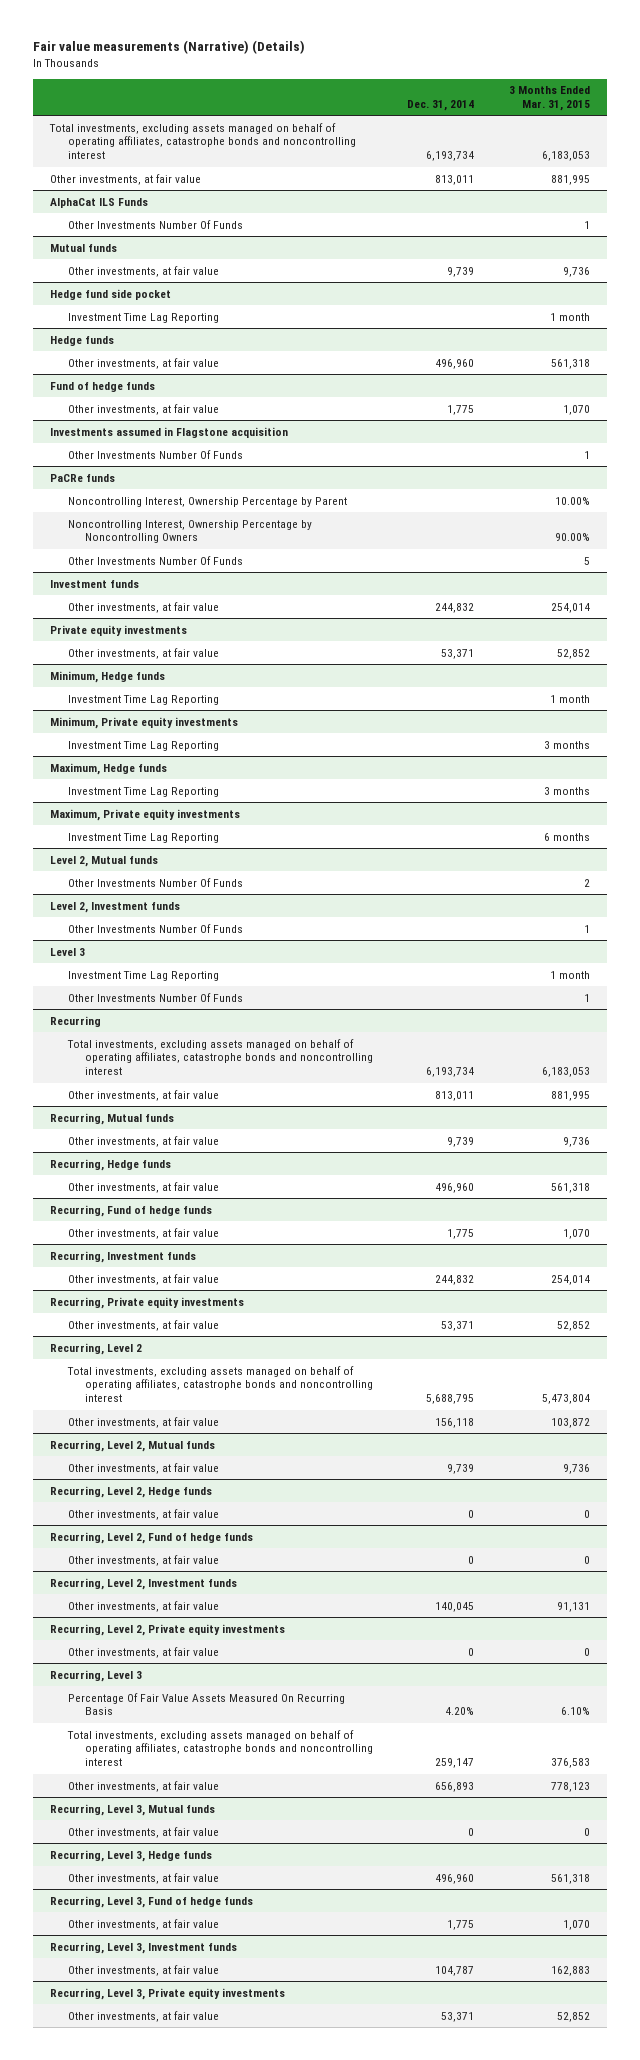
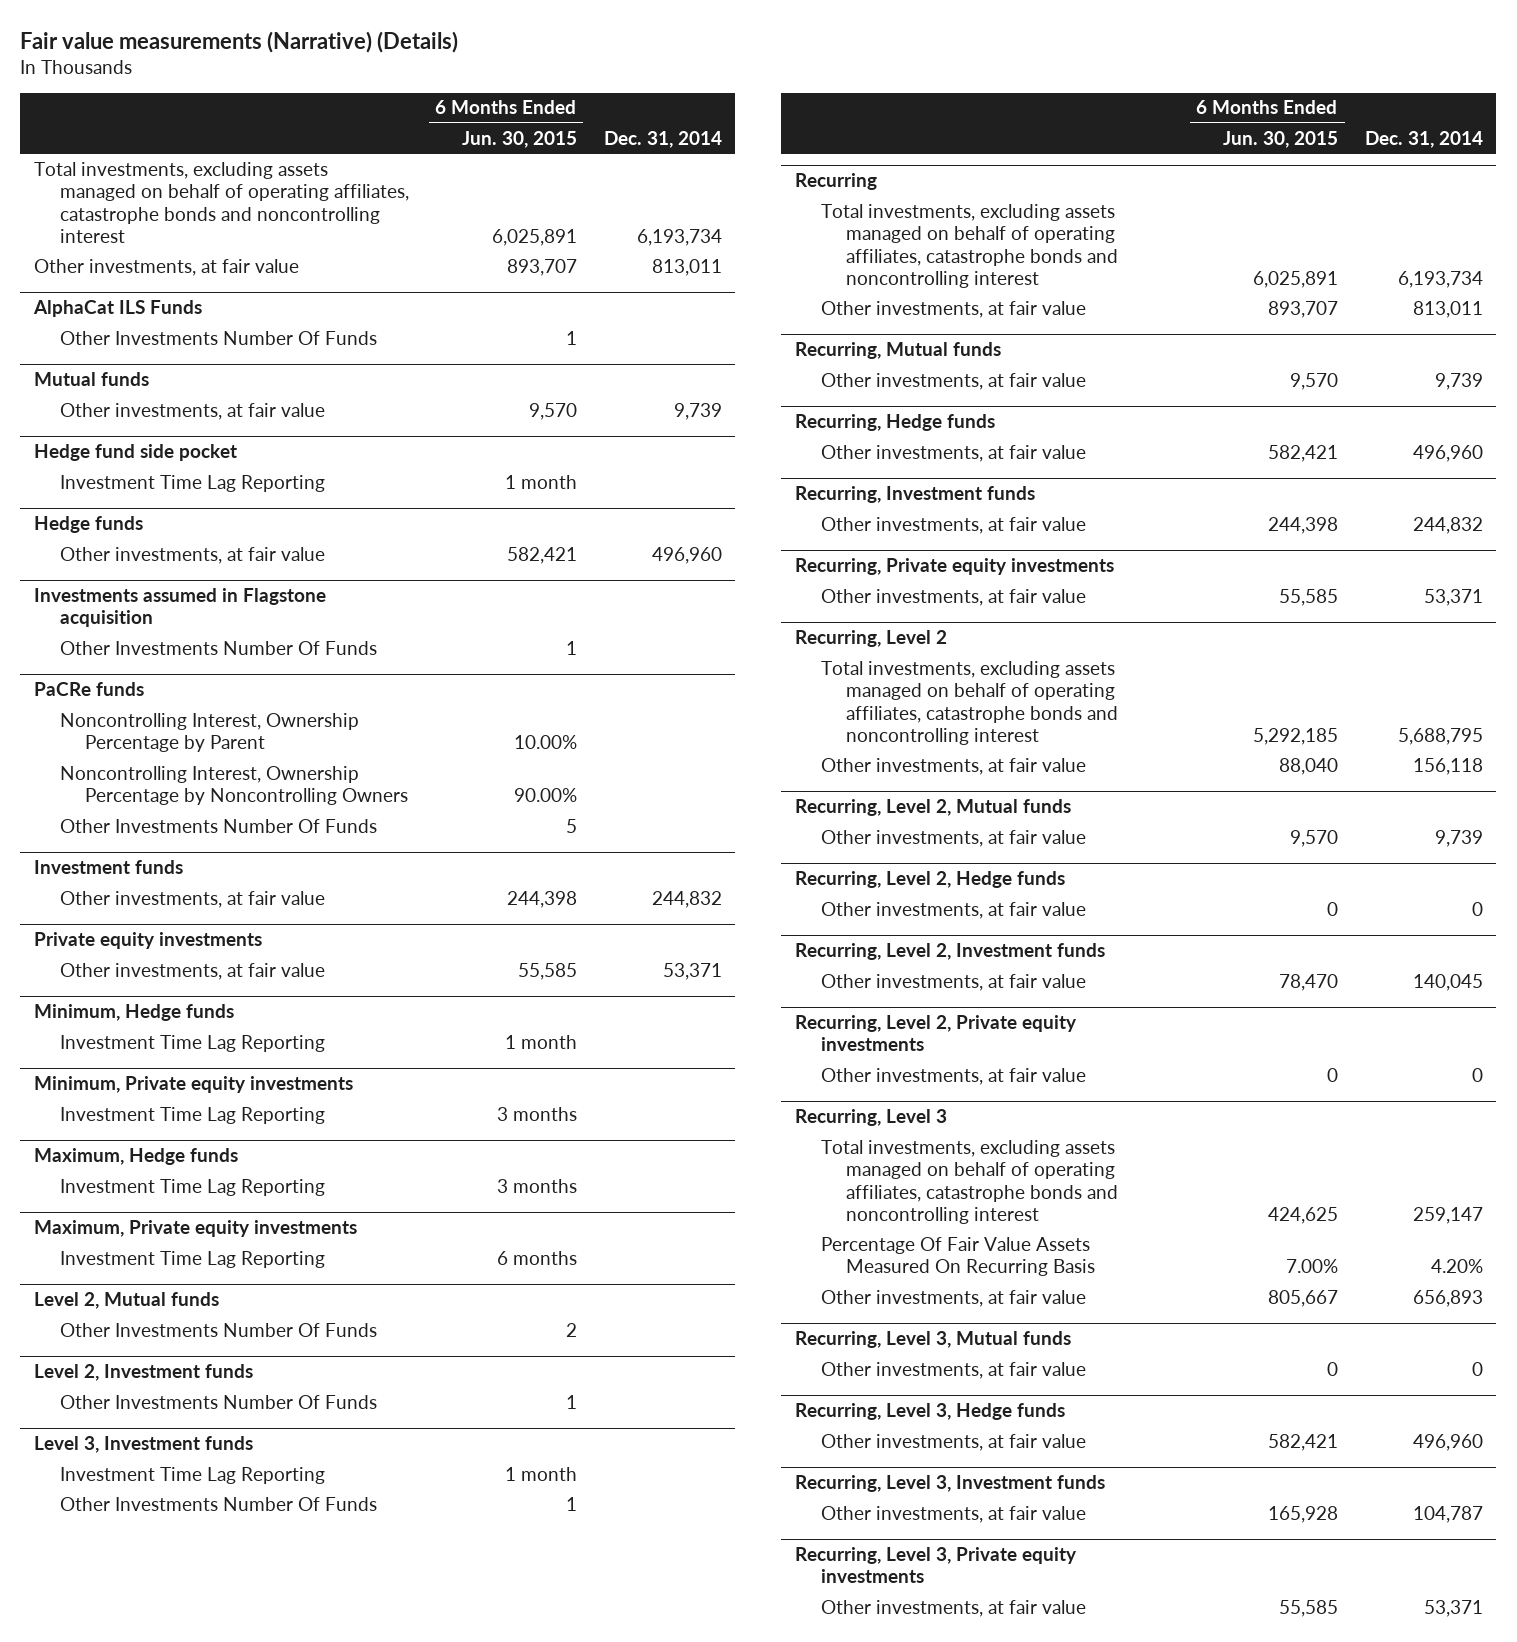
- | Dec. 31, 2014 | 3 Months Ended Mar. 31, 2015
+ | 6 Months Ended Jun. 30, 2015 | Dec. 31, 2014
- Fund of hedge funds
- Other investments, at fair value | 1,775 | 1,070
- Level 3
+ Level 3, Investment funds
- Recurring, Fund of hedge funds
- Other investments, at fair value | 1,775 | 1,070
- Recurring, Level 2, Fund of hedge funds
- Other investments, at fair value | 0 | 0
@ Recurring, Level 3
moved down: Percentage Of Fair Value Assets Measured On Recurring Basis | 7.00% | 4.20%
- Recurring, Level 3, Fund of hedge funds
- Other investments, at fair value | 1,775 | 1,070

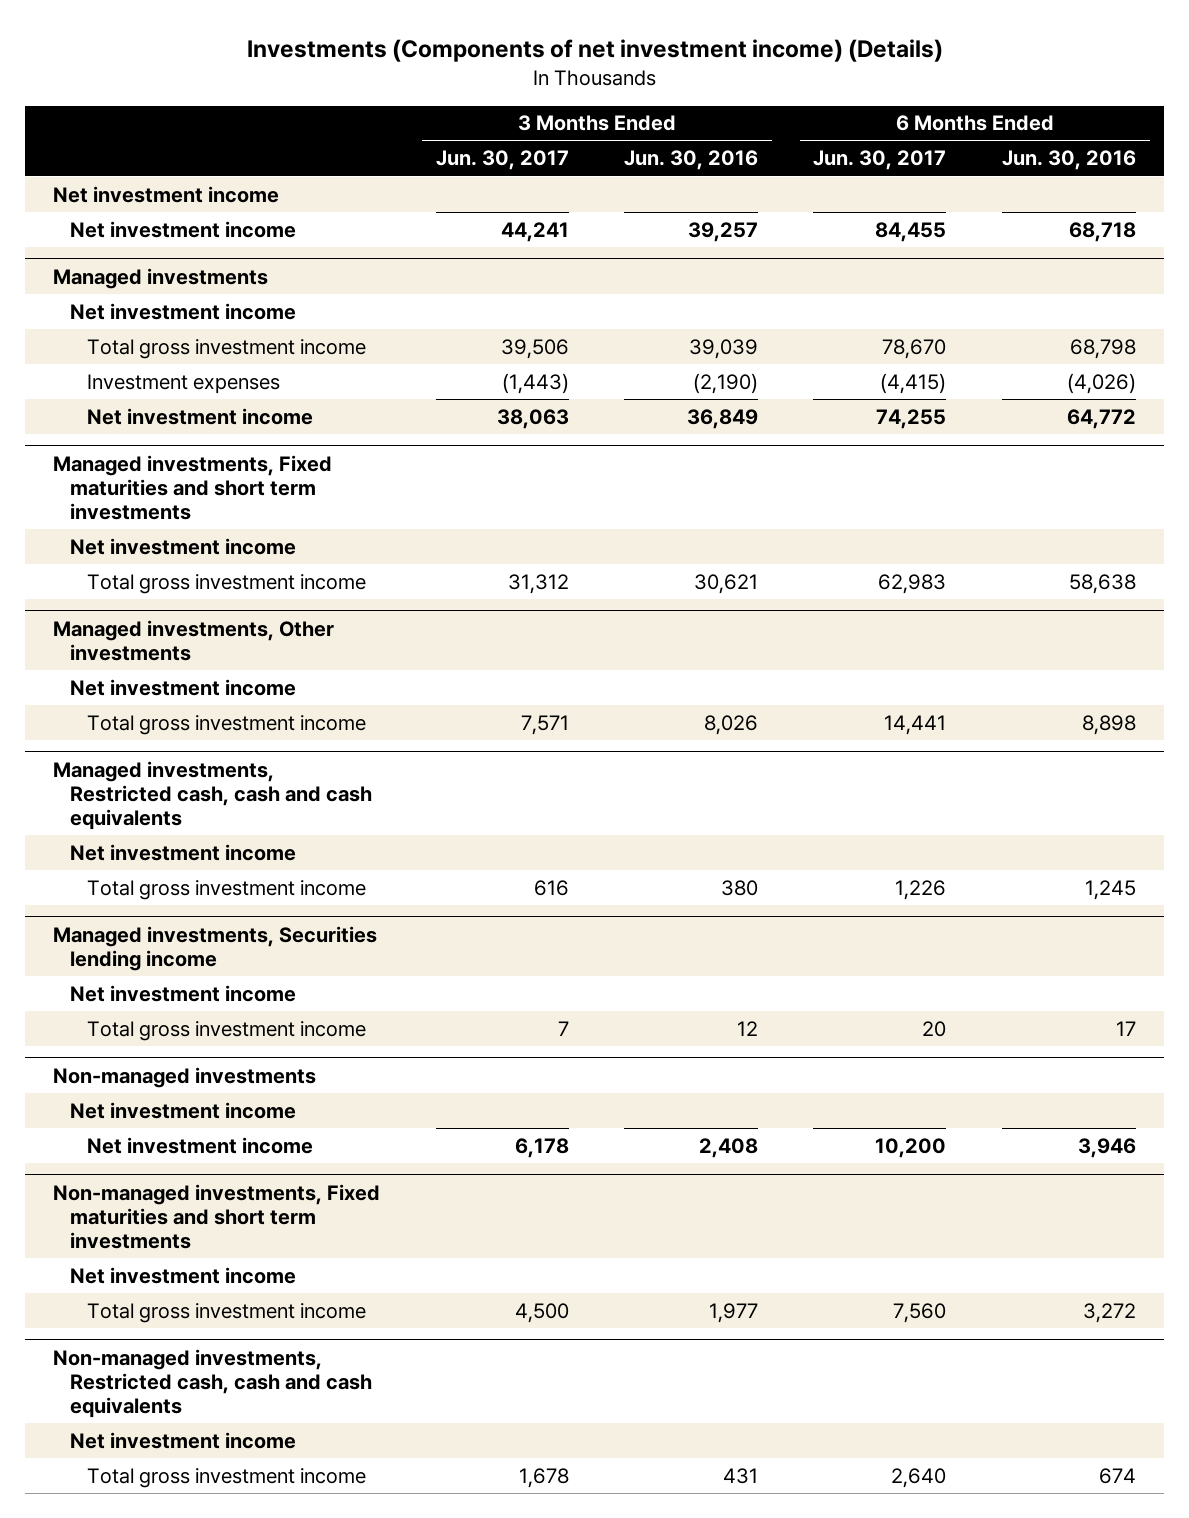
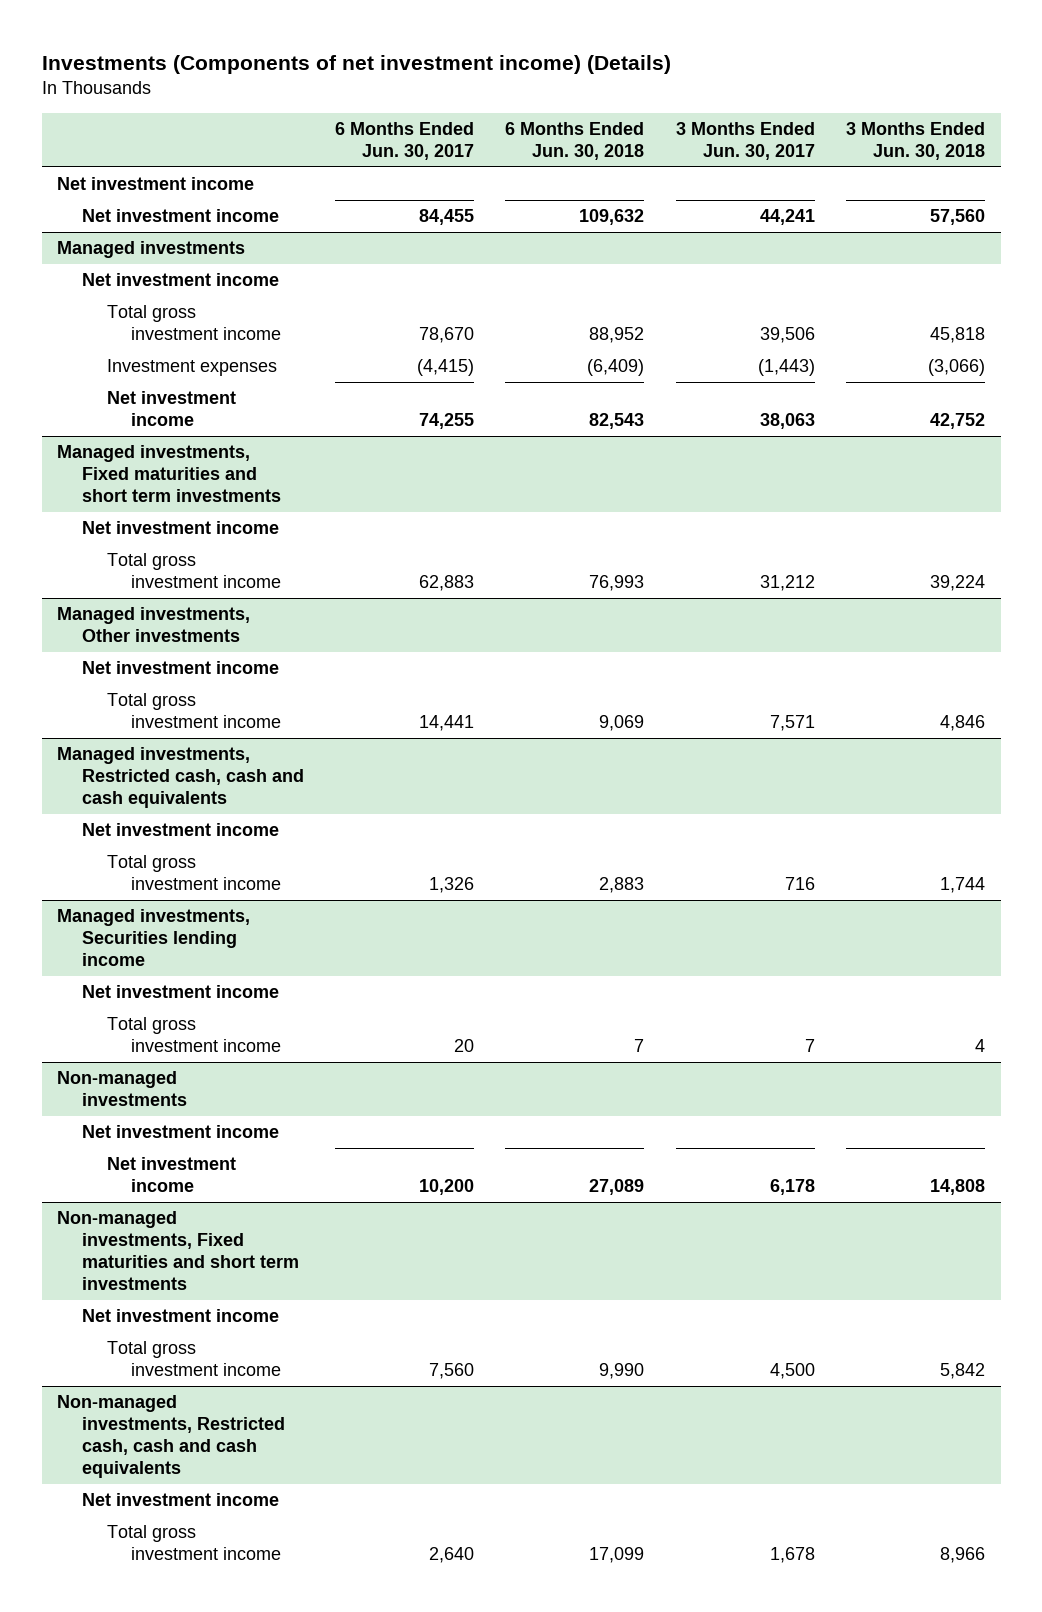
- | 3 Months Ended Jun. 30, 2017 | 3 Months Ended Jun. 30, 2016 | 6 Months Ended Jun. 30, 2017 | 6 Months Ended Jun. 30, 2016
+ | 6 Months Ended Jun. 30, 2017 | 6 Months Ended Jun. 30, 2018 | 3 Months Ended Jun. 30, 2017 | 3 Months Ended Jun. 30, 2018
@ Managed investments, Fixed maturities and short term investments
- Total gross investment income | 31,312 | 30,621 | 62,983 | 58,638
+ Total gross investment income | 62,883 | 76,993 | 31,212 | 39,224
@ Managed investments, Restricted cash, cash and cash equivalents
- Total gross investment income | 616 | 380 | 1,226 | 1,245
+ Total gross investment income | 1,326 | 2,883 | 716 | 1,744

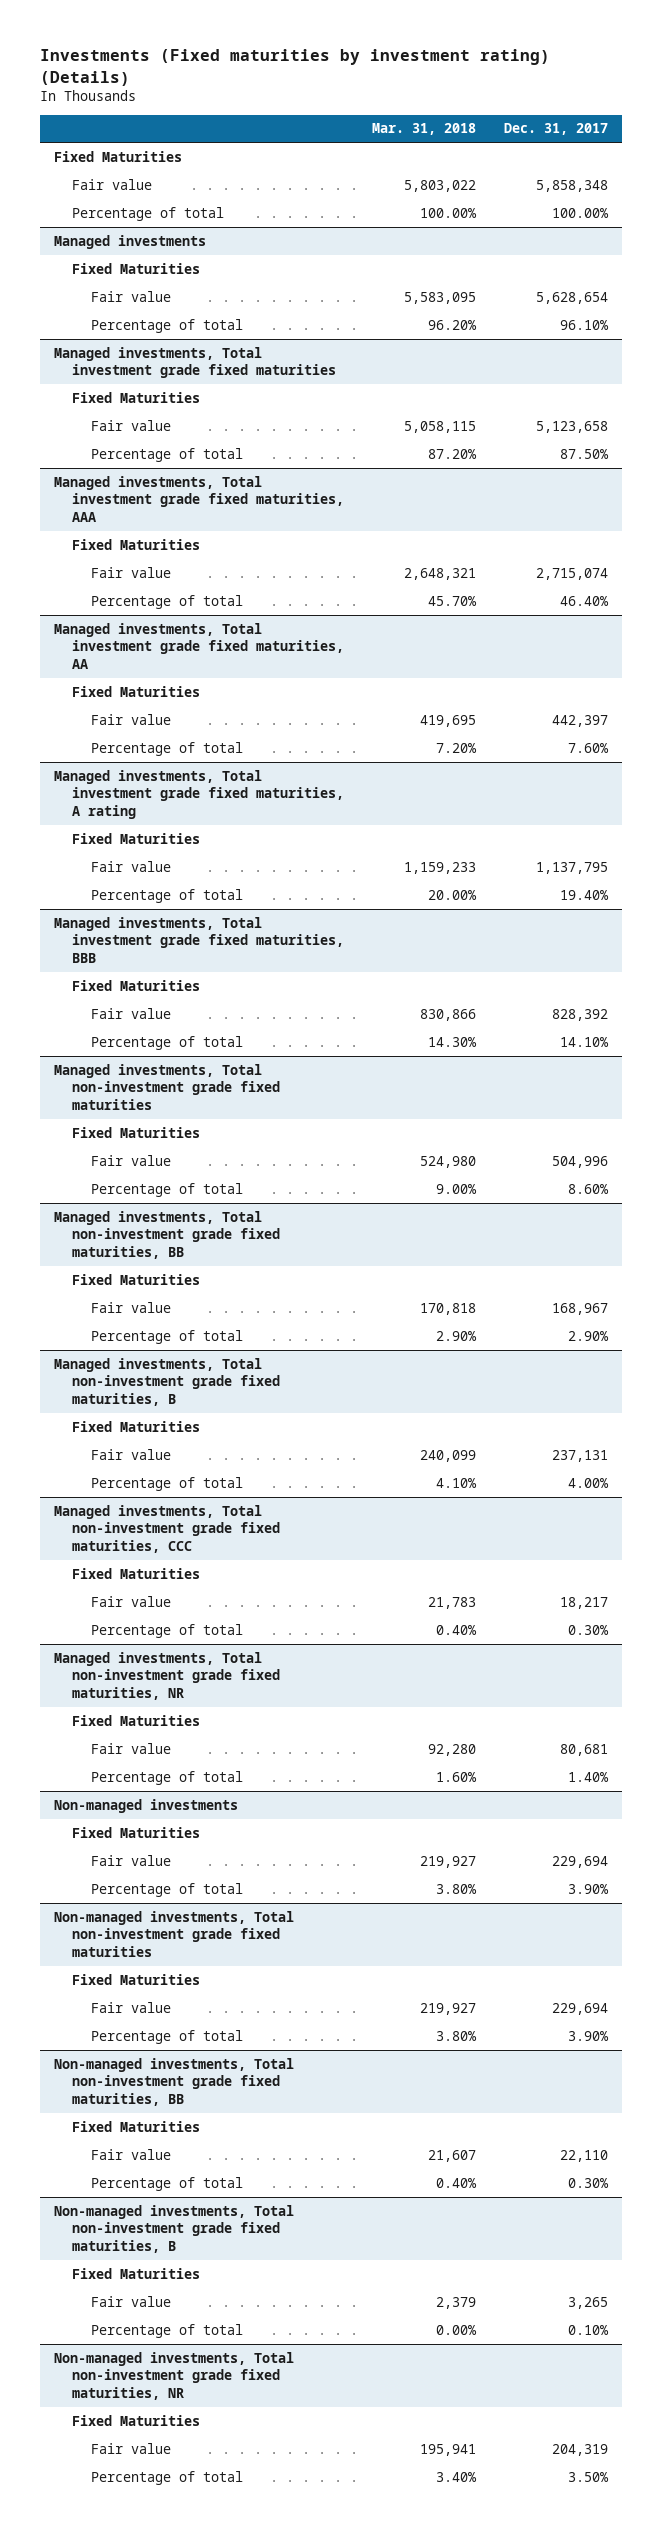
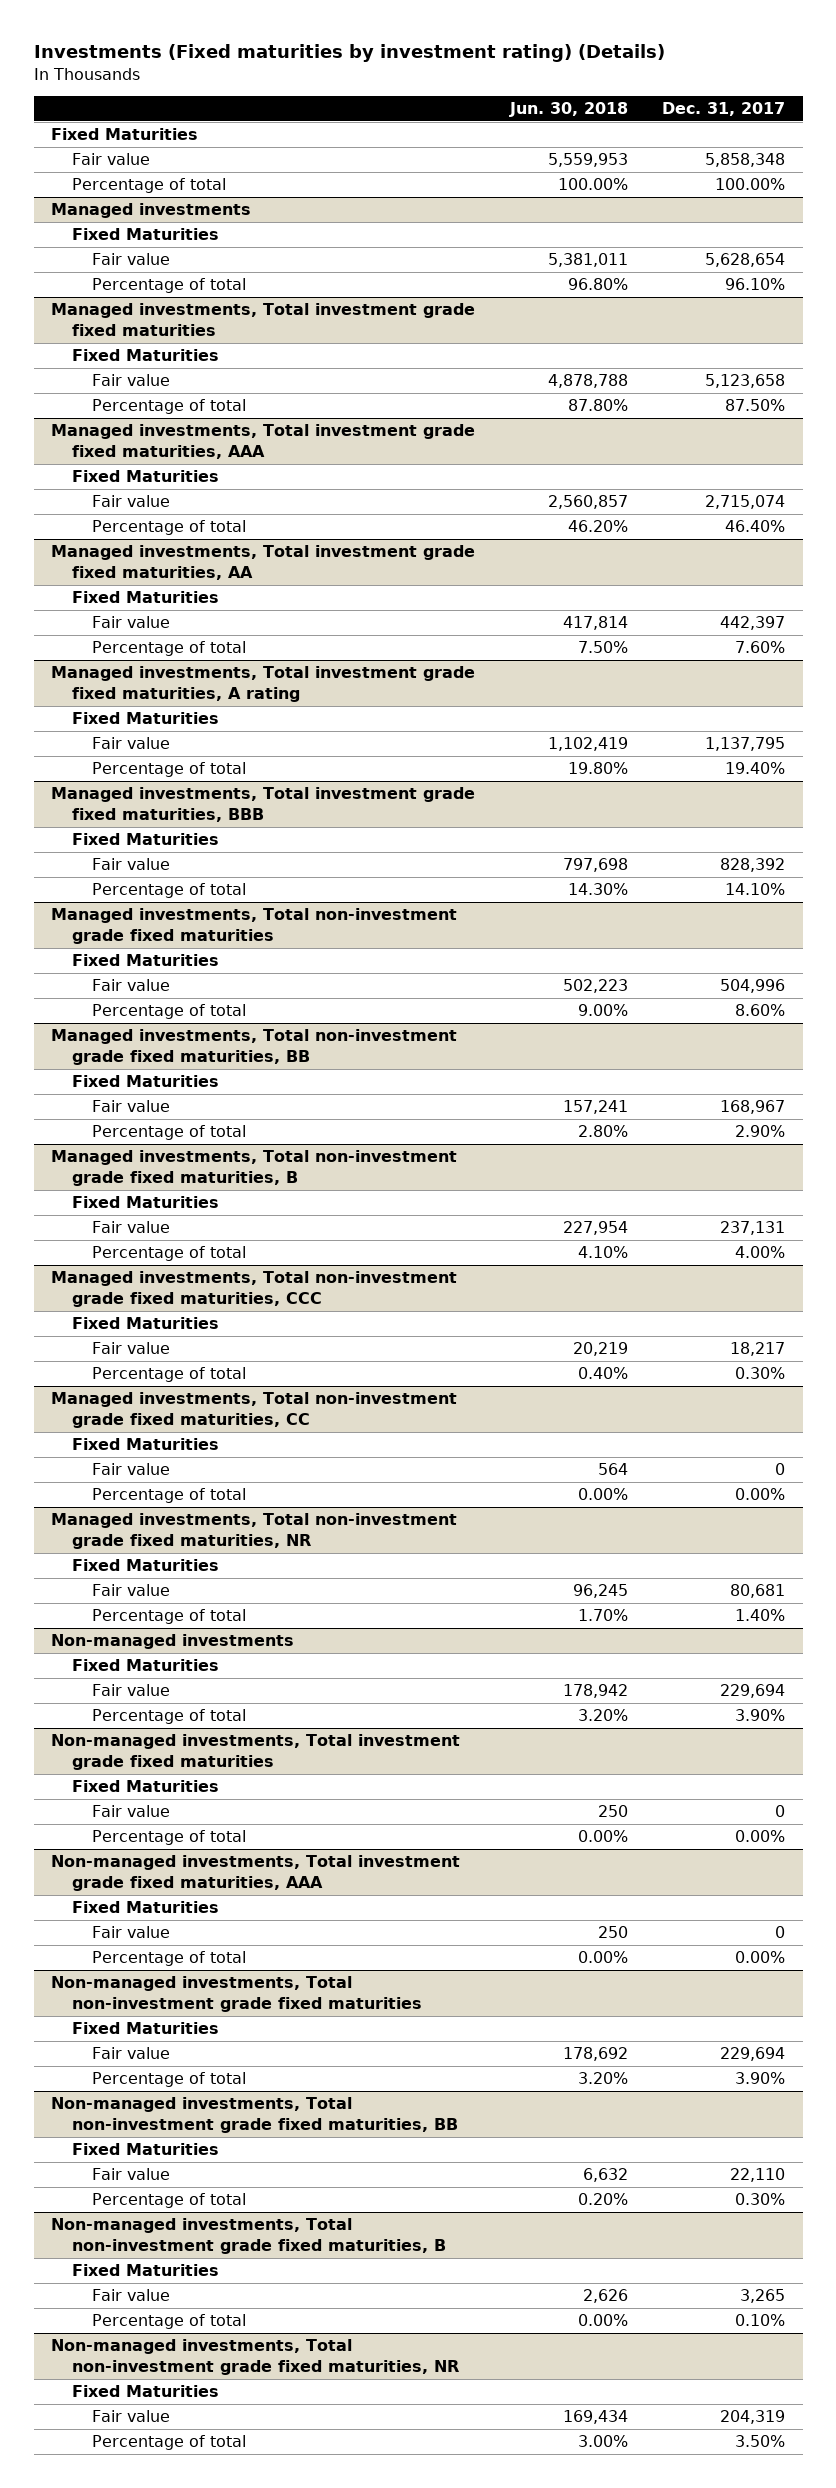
- | Mar. 31, 2018 | Dec. 31, 2017
+ | Jun. 30, 2018 | Dec. 31, 2017
+ Managed investments, Total non-investment grade fixed maturities, CC
+ Fixed Maturities
+ Fair value | 564 | 0
+ Percentage of total | 0.00% | 0.00%
+ Non-managed investments, Total investment grade fixed maturities
+ Fixed Maturities
+ Fair value | 250 | 0
+ Percentage of total | 0.00% | 0.00%
+ Non-managed investments, Total investment grade fixed maturities, AAA
+ Fixed Maturities
+ Fair value | 250 | 0
+ Percentage of total | 0.00% | 0.00%

